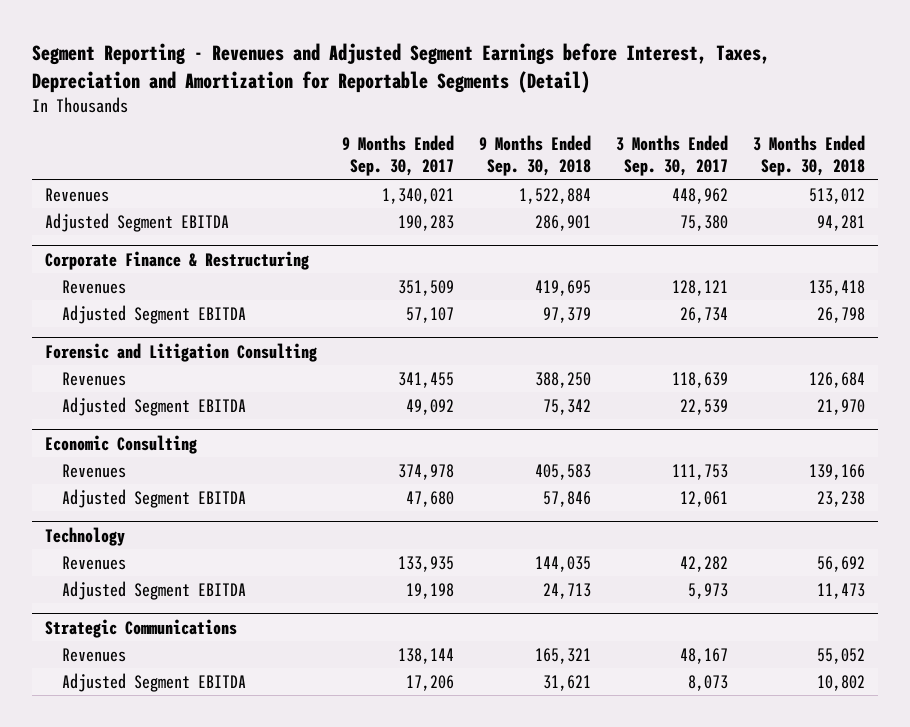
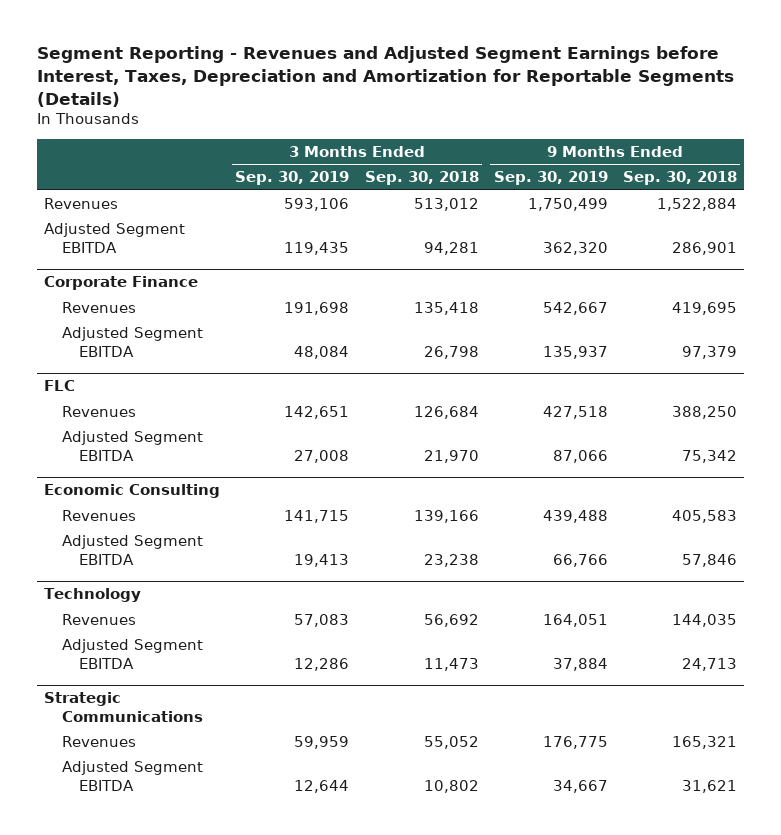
- Segment Reporting - Revenues and Adjusted Segment Earnings before Interest, Taxes, Depreciation and Amortization for Reportable Segments (Detail)
+ Segment Reporting - Revenues and Adjusted Segment Earnings before Interest, Taxes, Depreciation and Amortization for Reportable Segments (Details)
- | 9 Months Ended Sep. 30, 2017 | 9 Months Ended Sep. 30, 2018 | 3 Months Ended Sep. 30, 2017 | 3 Months Ended Sep. 30, 2018
+ | 3 Months Ended Sep. 30, 2019 | 3 Months Ended Sep. 30, 2018 | 9 Months Ended Sep. 30, 2019 | 9 Months Ended Sep. 30, 2018
- Corporate Finance & Restructuring
+ Corporate Finance
- Forensic and Litigation Consulting
+ FLC

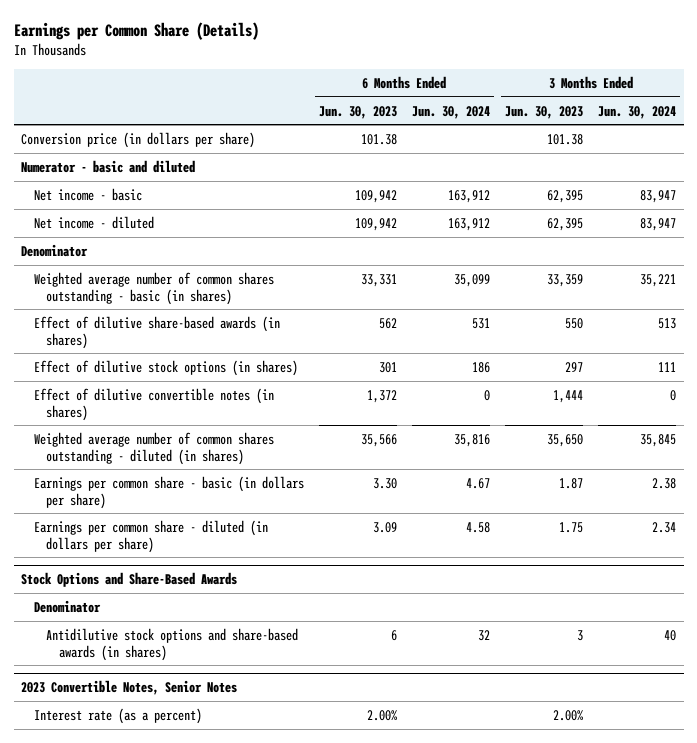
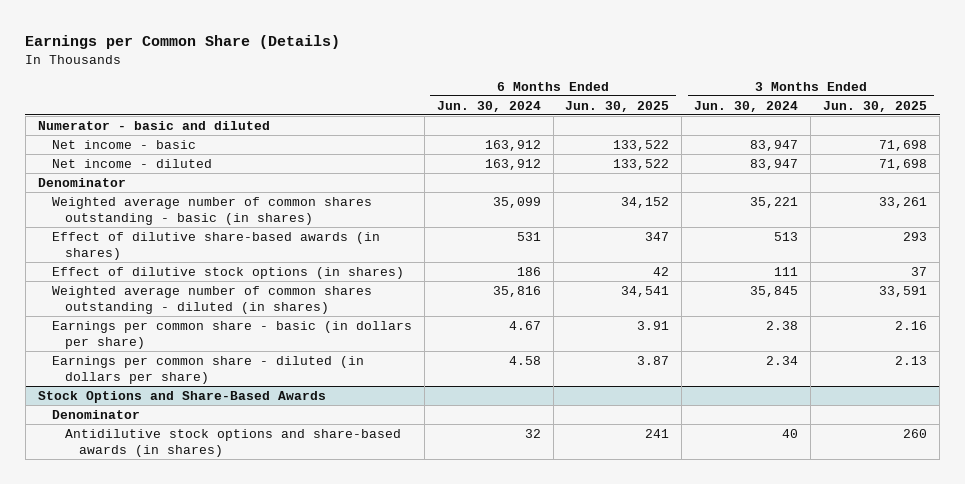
- | 6 Months Ended Jun. 30, 2023 | 6 Months Ended Jun. 30, 2024 | 3 Months Ended Jun. 30, 2023 | 3 Months Ended Jun. 30, 2024
+ | 6 Months Ended Jun. 30, 2024 | 6 Months Ended Jun. 30, 2025 | 3 Months Ended Jun. 30, 2024 | 3 Months Ended Jun. 30, 2025
- Conversion price (in dollars per share) | 101.38 | | 101.38 |
- Effect of dilutive convertible notes (in shares) | 1,372 | 0 | 1,444 | 0
- 2023 Convertible Notes, Senior Notes
- Interest rate (as a percent) | 2.00% | | 2.00% |

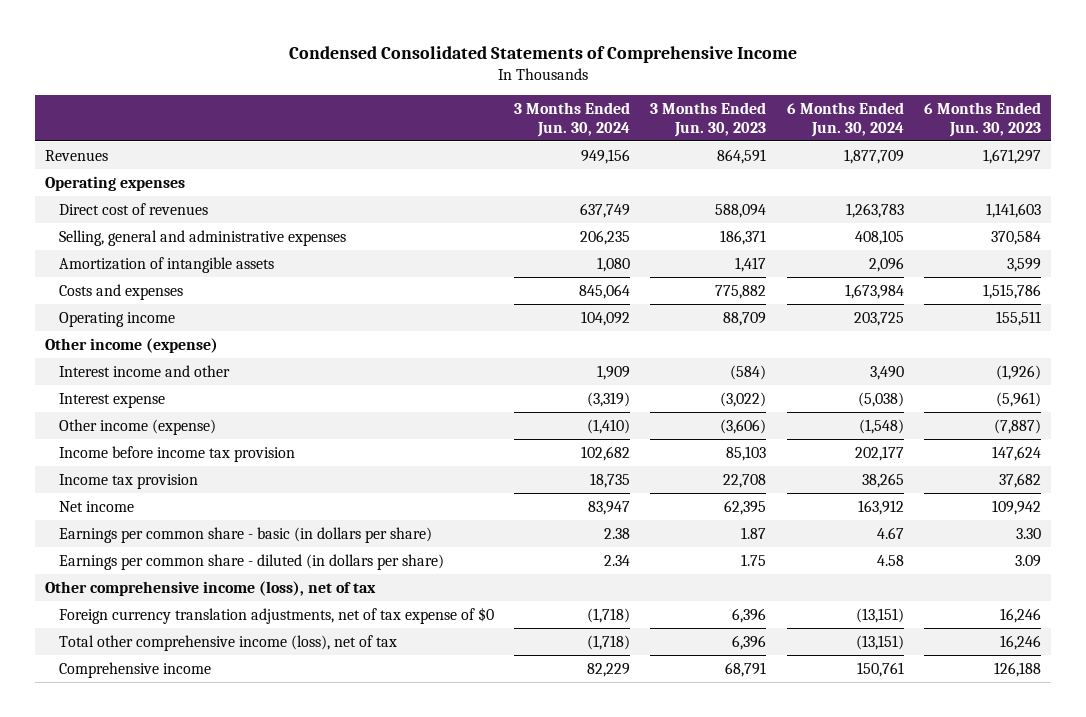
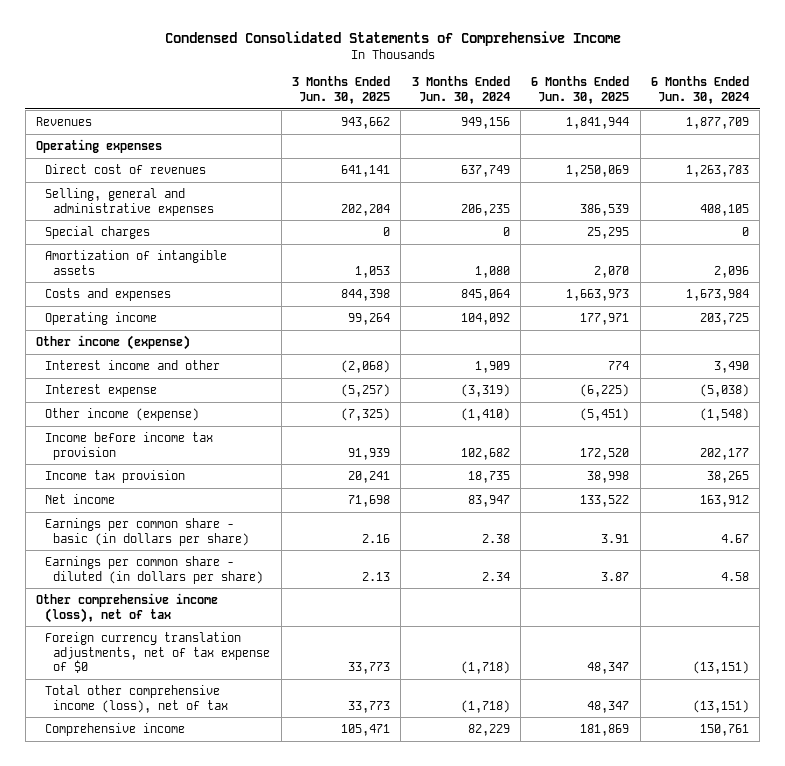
- | 3 Months Ended Jun. 30, 2024 | 3 Months Ended Jun. 30, 2023 | 6 Months Ended Jun. 30, 2024 | 6 Months Ended Jun. 30, 2023
+ | 3 Months Ended Jun. 30, 2025 | 3 Months Ended Jun. 30, 2024 | 6 Months Ended Jun. 30, 2025 | 6 Months Ended Jun. 30, 2024
+ Special charges | 0 | 0 | 25,295 | 0

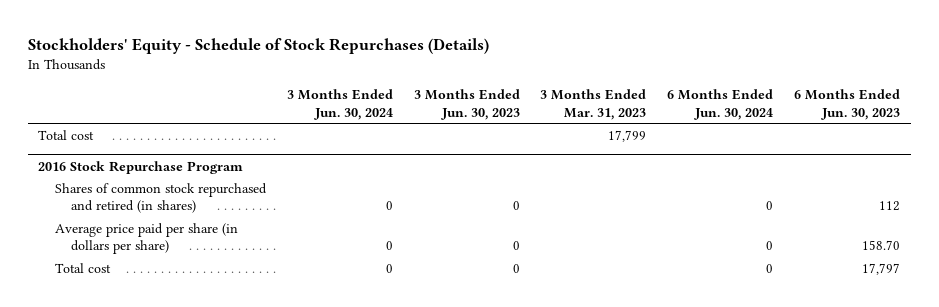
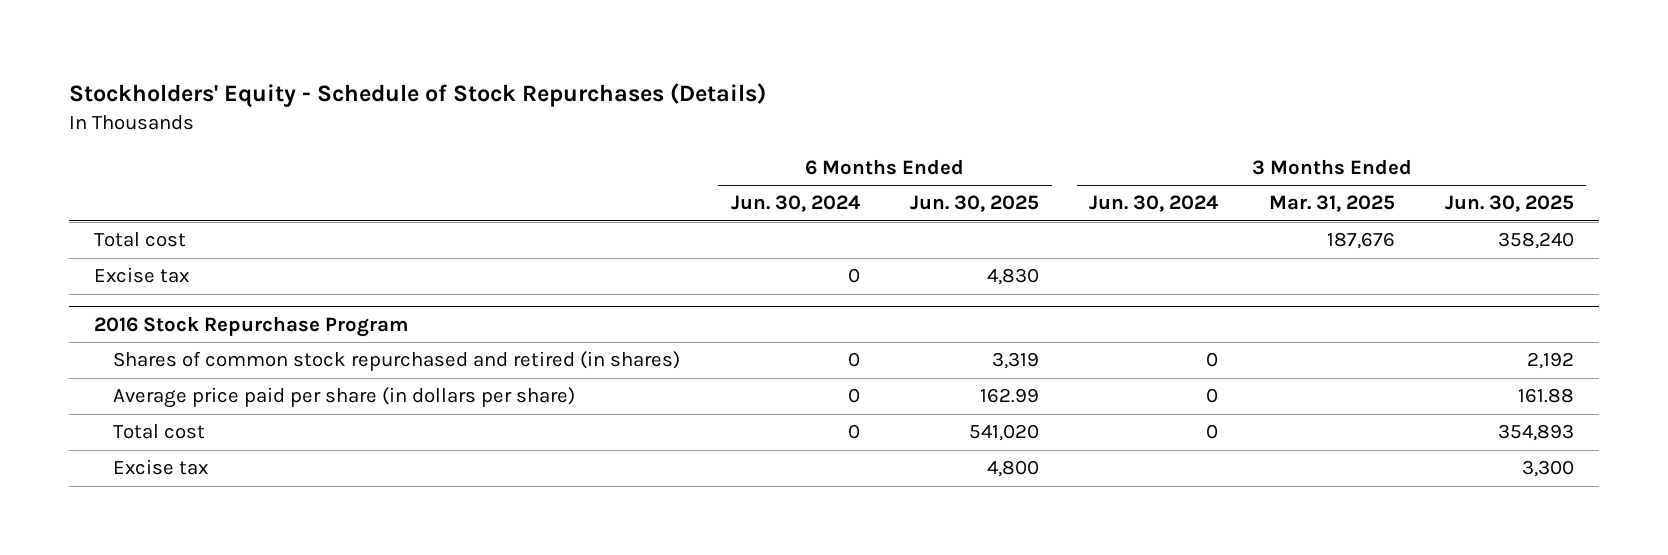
- | 3 Months Ended Jun. 30, 2024 | 3 Months Ended Jun. 30, 2023 | 3 Months Ended Mar. 31, 2023 | 6 Months Ended Jun. 30, 2024 | 6 Months Ended Jun. 30, 2023
+ | 6 Months Ended Jun. 30, 2024 | 6 Months Ended Jun. 30, 2025 | 3 Months Ended Jun. 30, 2024 | 3 Months Ended Mar. 31, 2025 | 3 Months Ended Jun. 30, 2025
+ Excise tax | 0 | 4,830 | | |
@ 2016 Stock Repurchase Program
+ Excise tax | | 4,800 | | | 3,300

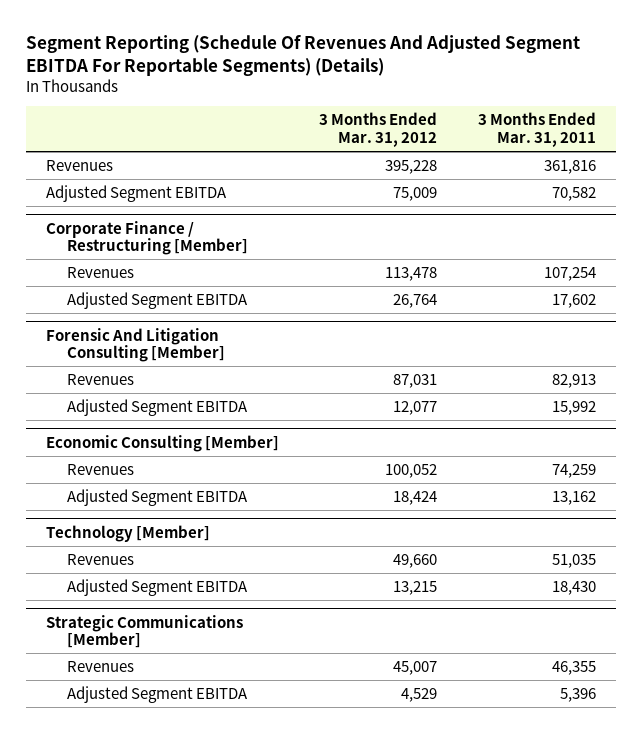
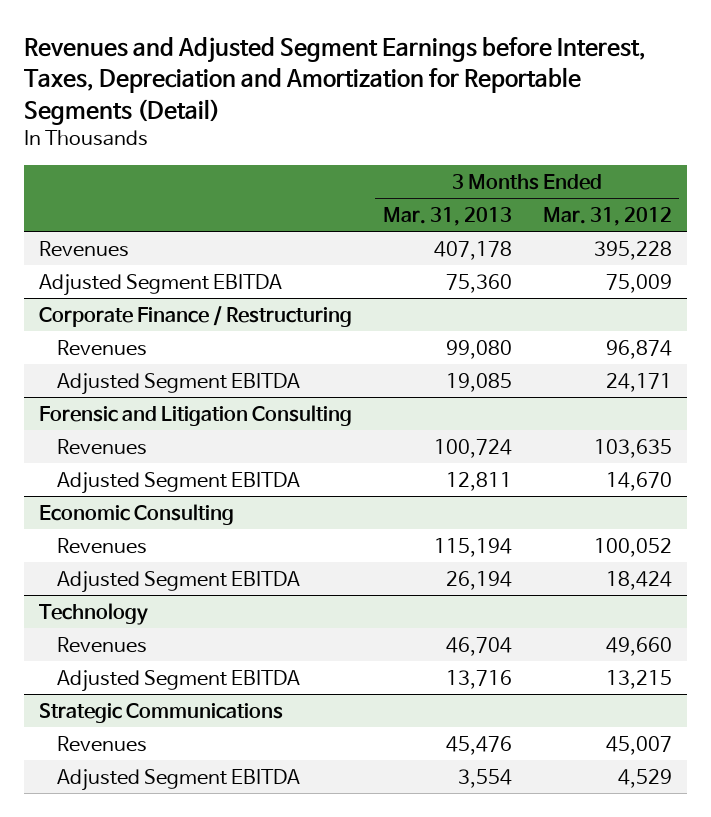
- Segment Reporting (Schedule Of Revenues And Adjusted Segment EBITDA For Reportable Segments) (Details)
+ Revenues and Adjusted Segment Earnings before Interest, Taxes, Depreciation and Amortization for Reportable Segments (Detail)
- | 3 Months Ended Mar. 31, 2012 | 3 Months Ended Mar. 31, 2011
+ | 3 Months Ended Mar. 31, 2013 | 3 Months Ended Mar. 31, 2012
- Corporate Finance / Restructuring [Member]
- Revenues | 113,478 | 107,254
- Adjusted Segment EBITDA | 26,764 | 17,602
- Forensic And Litigation Consulting [Member]
- Revenues | 87,031 | 82,913
- Adjusted Segment EBITDA | 12,077 | 15,992
- Economic Consulting [Member]
+ Corporate Finance / Restructuring
+ Revenues | 99,080 | 96,874
+ Adjusted Segment EBITDA | 19,085 | 24,171
+ Forensic and Litigation Consulting
+ Revenues | 100,724 | 103,635
+ Adjusted Segment EBITDA | 12,811 | 14,670
+ Economic Consulting
- Technology [Member]
+ Technology
- Strategic Communications [Member]
+ Strategic Communications

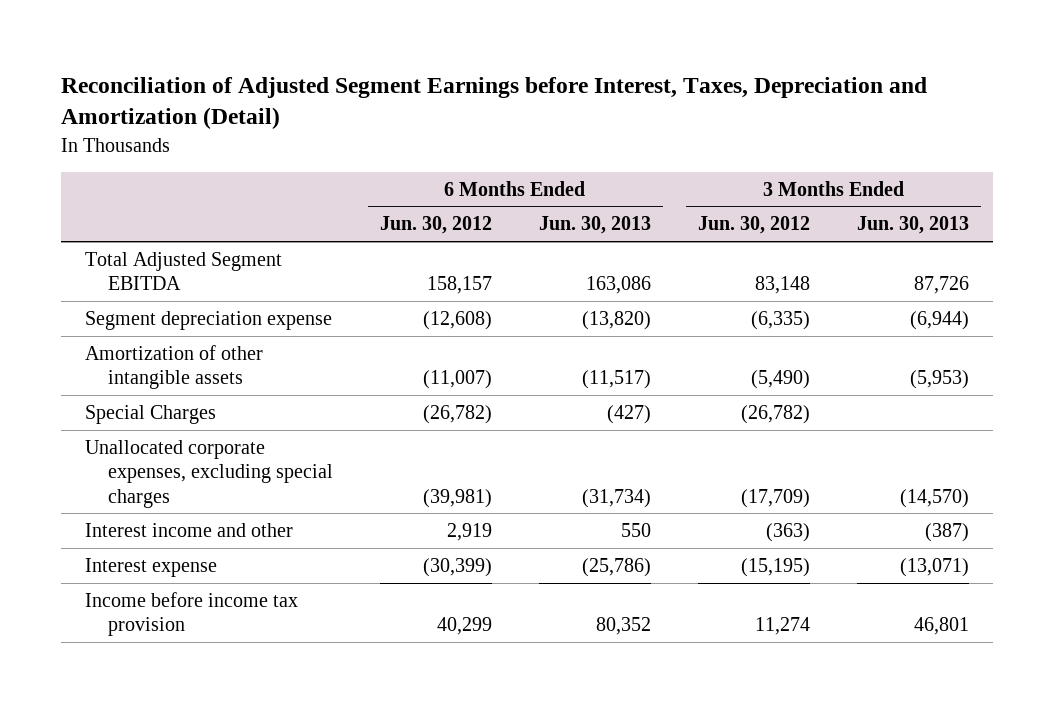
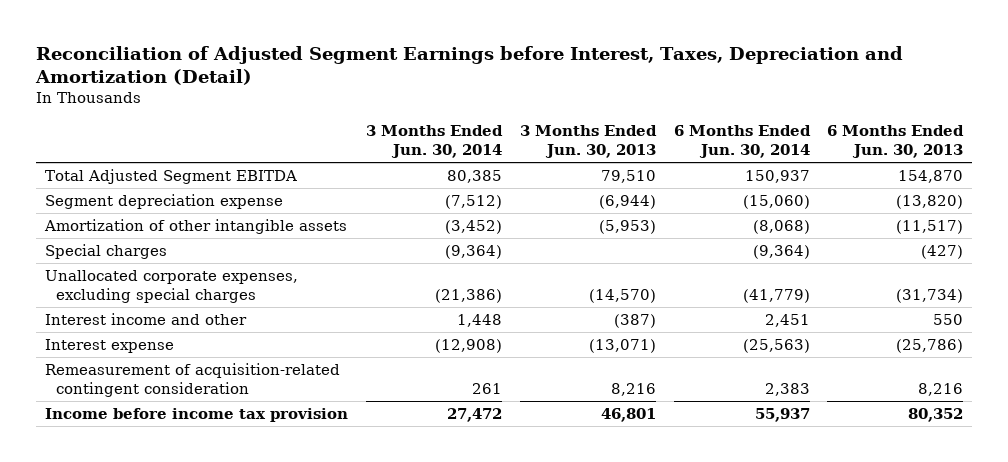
- | 6 Months Ended Jun. 30, 2012 | 6 Months Ended Jun. 30, 2013 | 3 Months Ended Jun. 30, 2012 | 3 Months Ended Jun. 30, 2013
+ | 3 Months Ended Jun. 30, 2014 | 3 Months Ended Jun. 30, 2013 | 6 Months Ended Jun. 30, 2014 | 6 Months Ended Jun. 30, 2013
- Total Adjusted Segment EBITDA | 158,157 | 163,086 | 83,148 | 87,726
+ Total Adjusted Segment EBITDA | 80,385 | 79,510 | 150,937 | 154,870
- Special Charges | (26,782) | (427) | (26,782) |
+ Special charges | (9,364) | | (9,364) | (427)
+ Remeasurement of acquisition-related contingent consideration | 261 | 8,216 | 2,383 | 8,216

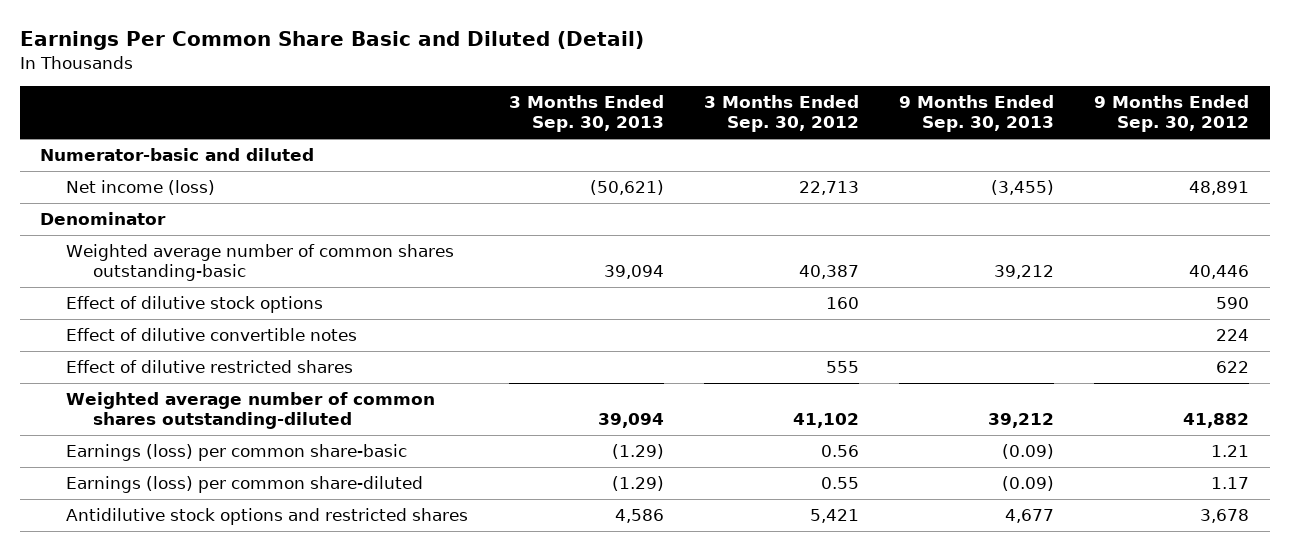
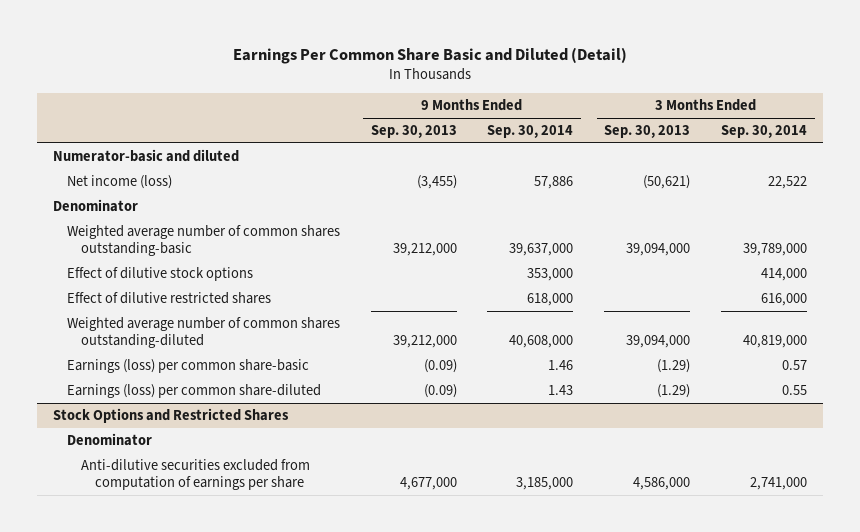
- | 3 Months Ended Sep. 30, 2013 | 3 Months Ended Sep. 30, 2012 | 9 Months Ended Sep. 30, 2013 | 9 Months Ended Sep. 30, 2012
+ | 9 Months Ended Sep. 30, 2013 | 9 Months Ended Sep. 30, 2014 | 3 Months Ended Sep. 30, 2013 | 3 Months Ended Sep. 30, 2014
- Weighted average number of common shares outstanding-basic | 39,094 | 40,387 | 39,212 | 40,446
+ Weighted average number of common shares outstanding-basic | 39,212,000 | 39,637,000 | 39,094,000 | 39,789,000
- Effect of dilutive convertible notes | | | | 224
- Weighted average number of common shares outstanding-diluted | 39,094 | 41,102 | 39,212 | 41,882
+ Weighted average number of common shares outstanding-diluted | 39,212,000 | 40,608,000 | 39,094,000 | 40,819,000
- Antidilutive stock options and restricted shares | 4,586 | 5,421 | 4,677 | 3,678
+ Stock Options and Restricted Shares
+ Denominator
+ Anti-dilutive securities excluded from computation of earnings per share | 4,677,000 | 3,185,000 | 4,586,000 | 2,741,000

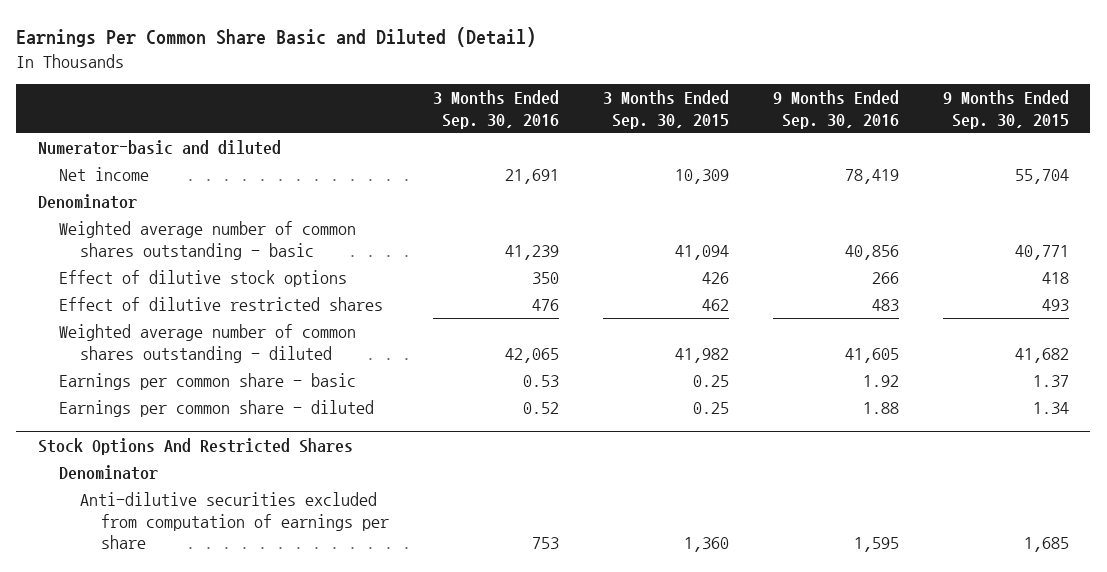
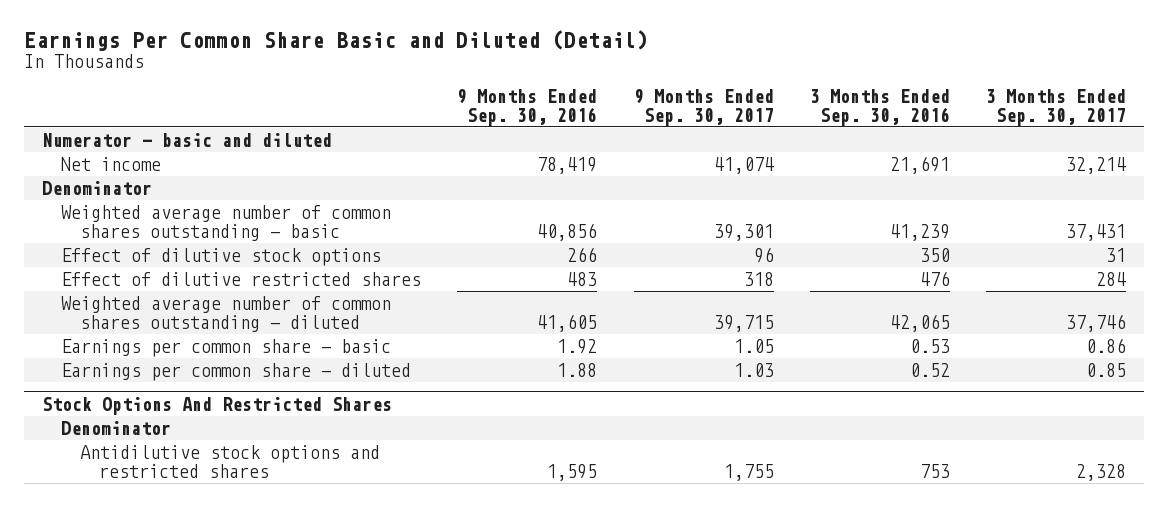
- | 3 Months Ended Sep. 30, 2016 | 3 Months Ended Sep. 30, 2015 | 9 Months Ended Sep. 30, 2016 | 9 Months Ended Sep. 30, 2015
+ | 9 Months Ended Sep. 30, 2016 | 9 Months Ended Sep. 30, 2017 | 3 Months Ended Sep. 30, 2016 | 3 Months Ended Sep. 30, 2017
- Numerator-basic and diluted
+ Numerator - basic and diluted
@ Stock Options And Restricted Shares
- Anti-dilutive securities excluded from computation of earnings per share | 753 | 1,360 | 1,595 | 1,685
+ Antidilutive stock options and restricted shares | 1,595 | 1,755 | 753 | 2,328

